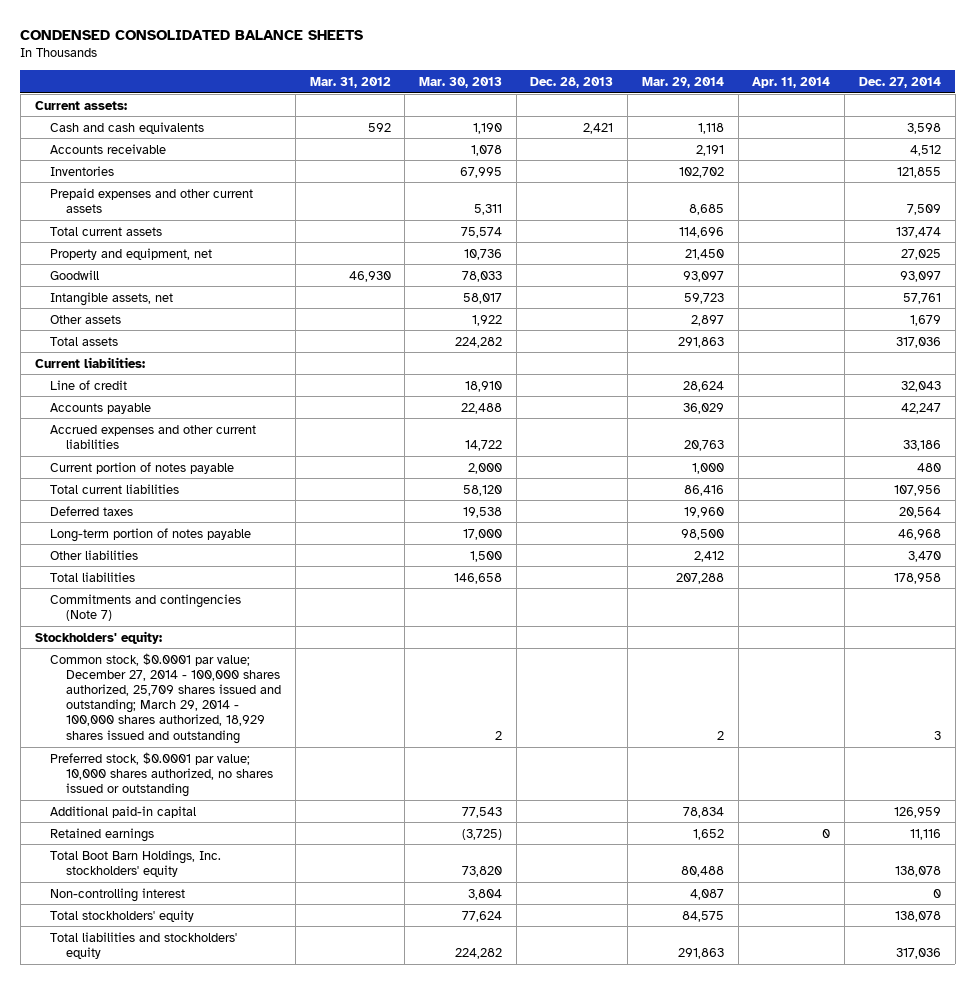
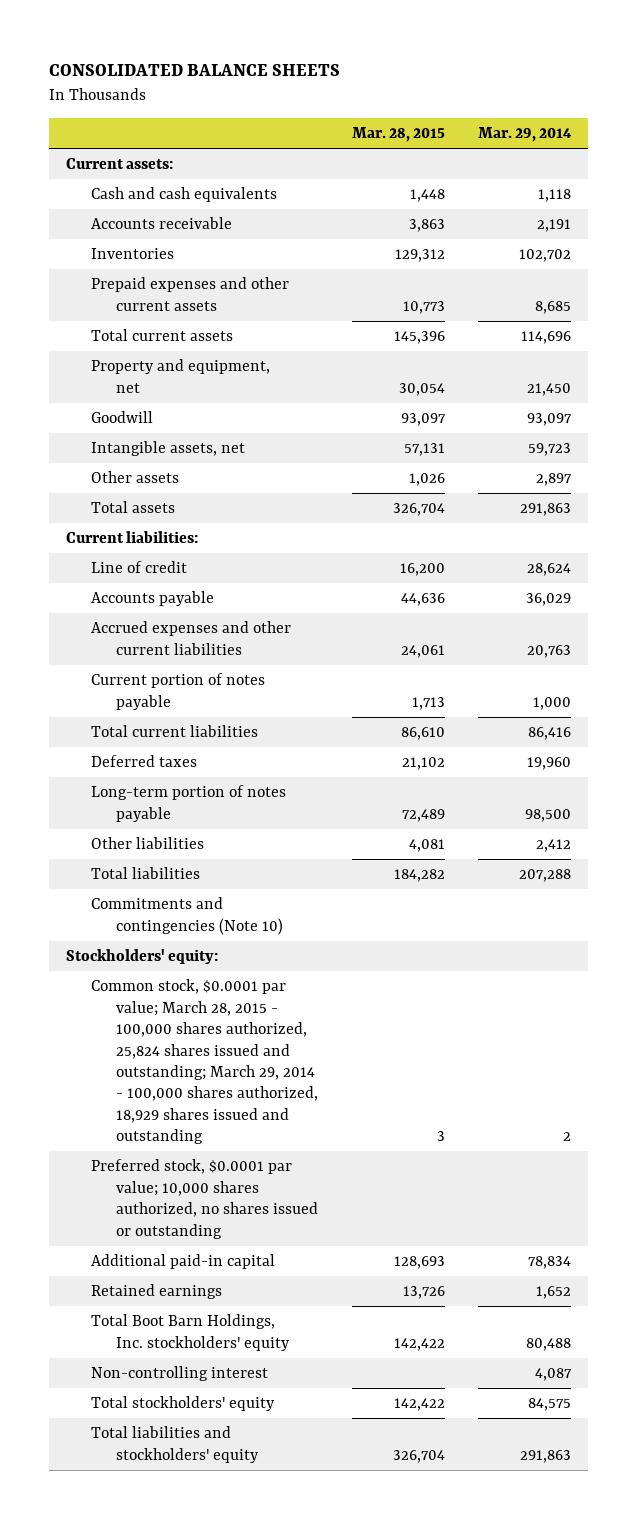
- CONDENSED CONSOLIDATED BALANCE SHEETS
+ CONSOLIDATED BALANCE SHEETS
- | Mar. 31, 2012 | Mar. 30, 2013 | Dec. 28, 2013 | Mar. 29, 2014 | Apr. 11, 2014 | Dec. 27, 2014
+ | Mar. 28, 2015 | Mar. 29, 2014
- Commitments and contingencies (Note 7)
+ Commitments and contingencies (Note 10)
- Common stock, $0.0001 par value; December 27, 2014 - 100,000 shares authorized, 25,709 shares issued and outstanding; March 29, 2014 - 100,000 shares authorized, 18,929 shares issued and outstanding | | 2 | | 2 | | 3
+ Common stock, $0.0001 par value; March 28, 2015 - 100,000 shares authorized, 25,824 shares issued and outstanding; March 29, 2014 - 100,000 shares authorized, 18,929 shares issued and outstanding | 3 | 2

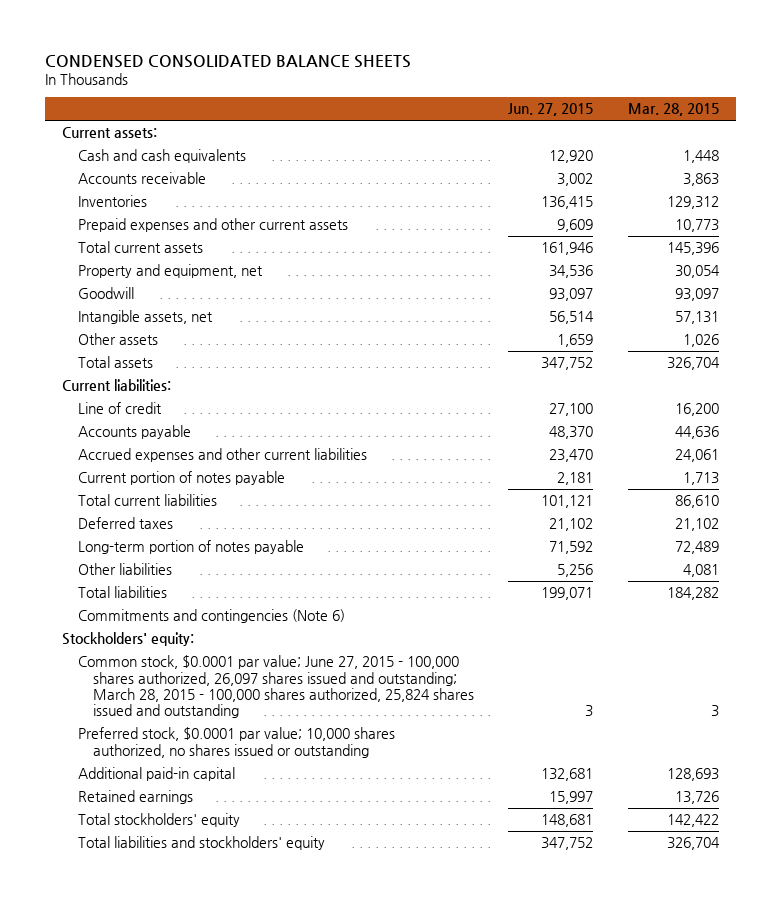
- CONSOLIDATED BALANCE SHEETS
+ CONDENSED CONSOLIDATED BALANCE SHEETS
- | Mar. 28, 2015 | Mar. 29, 2014
+ | Jun. 27, 2015 | Mar. 28, 2015
- Commitments and contingencies (Note 10)
+ Commitments and contingencies (Note 6)
- Common stock, $0.0001 par value; March 28, 2015 - 100,000 shares authorized, 25,824 shares issued and outstanding; March 29, 2014 - 100,000 shares authorized, 18,929 shares issued and outstanding | 3 | 2
+ Common stock, $0.0001 par value; June 27, 2015 - 100,000 shares authorized, 26,097 shares issued and outstanding; March 28, 2015 - 100,000 shares authorized, 25,824 shares issued and outstanding | 3 | 3
- Total Boot Barn Holdings, Inc. stockholders' equity | 142,422 | 80,488
- Non-controlling interest | | 4,087

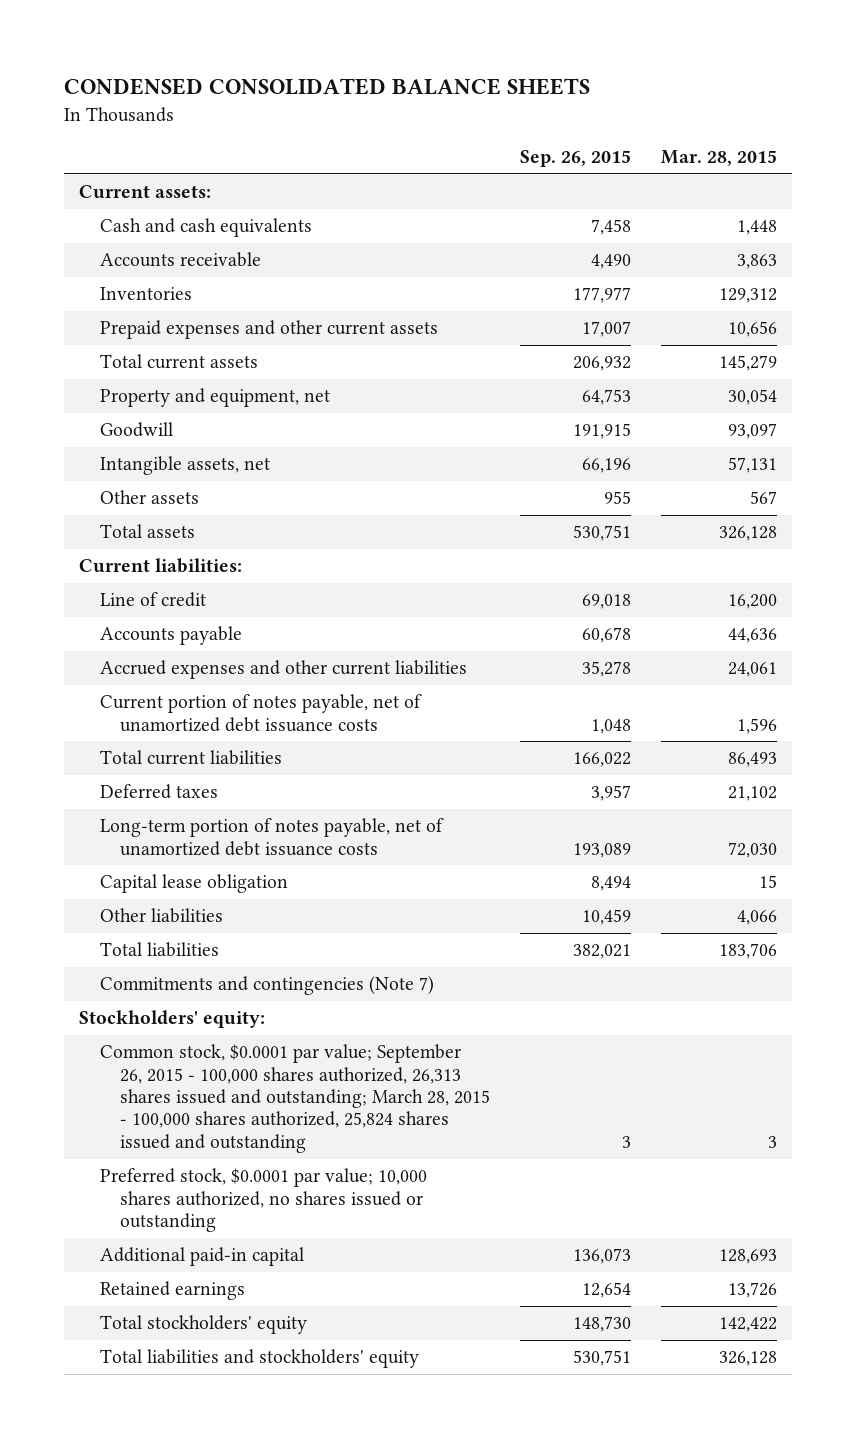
- | Jun. 27, 2015 | Mar. 28, 2015
+ | Sep. 26, 2015 | Mar. 28, 2015
- Prepaid expenses and other current assets | 9,609 | 10,773
- Total current assets | 161,946 | 145,396
+ Prepaid expenses and other current assets | 17,007 | 10,656
+ Total current assets | 206,932 | 145,279
- Other assets | 1,659 | 1,026
- Total assets | 347,752 | 326,704
+ Other assets | 955 | 567
+ Total assets | 530,751 | 326,128
- Current portion of notes payable | 2,181 | 1,713
- Total current liabilities | 101,121 | 86,610
+ Current portion of notes payable, net of unamortized debt issuance costs | 1,048 | 1,596
+ Total current liabilities | 166,022 | 86,493
- Long-term portion of notes payable | 71,592 | 72,489
- Other liabilities | 5,256 | 4,081
- Total liabilities | 199,071 | 184,282
- Commitments and contingencies (Note 6)
+ Long-term portion of notes payable, net of unamortized debt issuance costs | 193,089 | 72,030
+ Capital lease obligation | 8,494 | 15
+ Other liabilities | 10,459 | 4,066
+ Total liabilities | 382,021 | 183,706
+ Commitments and contingencies (Note 7)
- Common stock, $0.0001 par value; June 27, 2015 - 100,000 shares authorized, 26,097 shares issued and outstanding; March 28, 2015 - 100,000 shares authorized, 25,824 shares issued and outstanding | 3 | 3
+ Common stock, $0.0001 par value; September 26, 2015 - 100,000 shares authorized, 26,313 shares issued and outstanding; March 28, 2015 - 100,000 shares authorized, 25,824 shares issued and outstanding | 3 | 3
- Total liabilities and stockholders' equity | 347,752 | 326,704
+ Total liabilities and stockholders' equity | 530,751 | 326,128

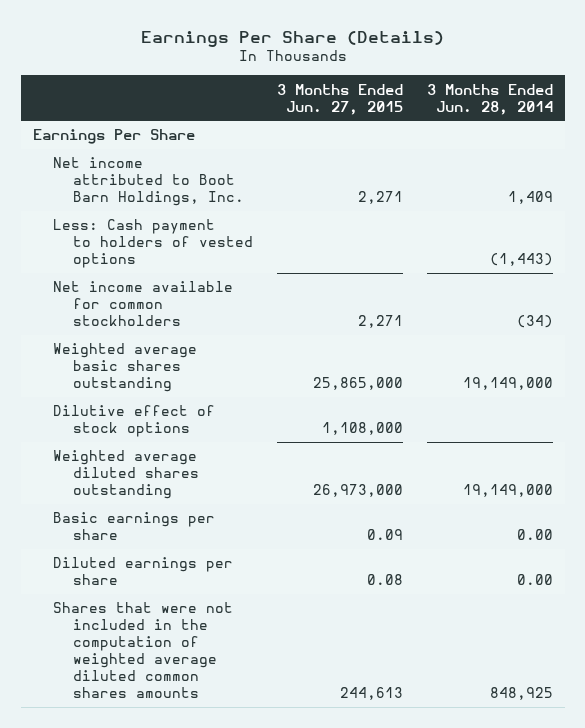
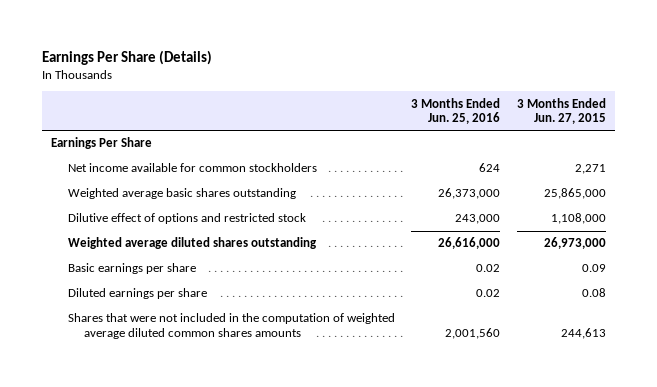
- | 3 Months Ended Jun. 27, 2015 | 3 Months Ended Jun. 28, 2014
+ | 3 Months Ended Jun. 25, 2016 | 3 Months Ended Jun. 27, 2015
- Net income attributed to Boot Barn Holdings, Inc. | 2,271 | 1,409
- Less: Cash payment to holders of vested options | | (1,443)
- Dilutive effect of stock options | 1,108,000 |
+ Dilutive effect of options and restricted stock | 243,000 | 1,108,000

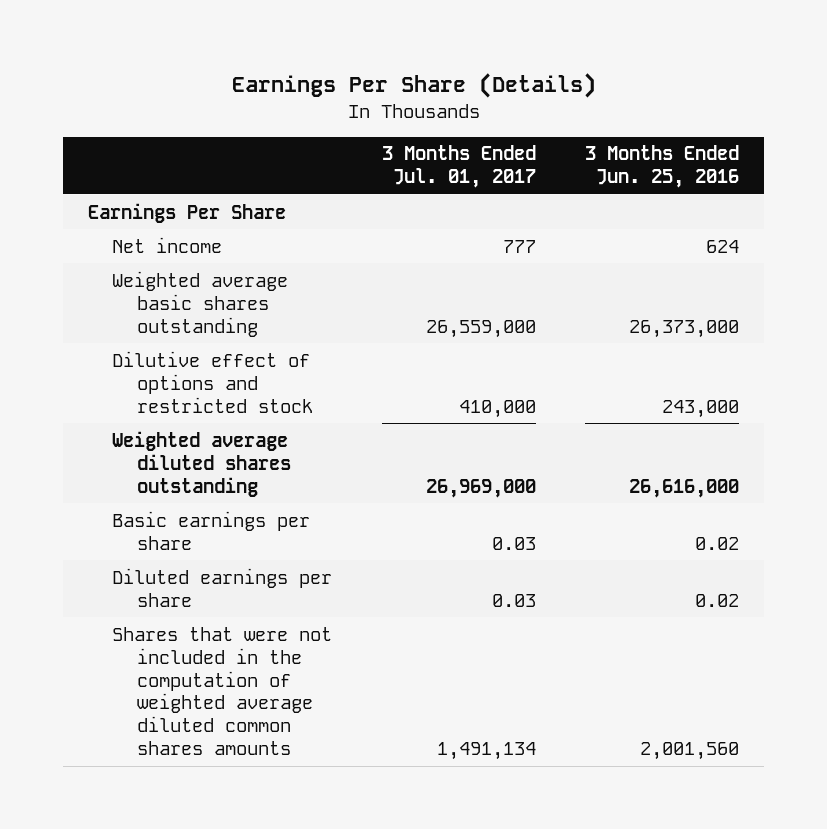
- | 3 Months Ended Jun. 25, 2016 | 3 Months Ended Jun. 27, 2015
+ | 3 Months Ended Jul. 01, 2017 | 3 Months Ended Jun. 25, 2016
- Net income available for common stockholders | 624 | 2,271
+ Net income | 777 | 624

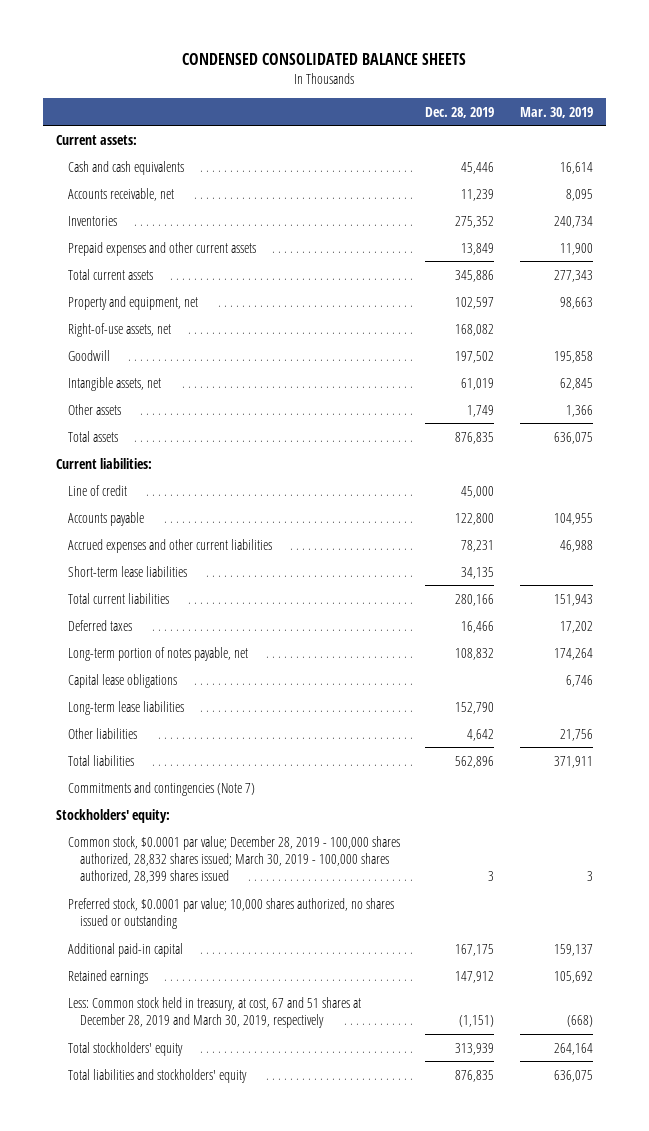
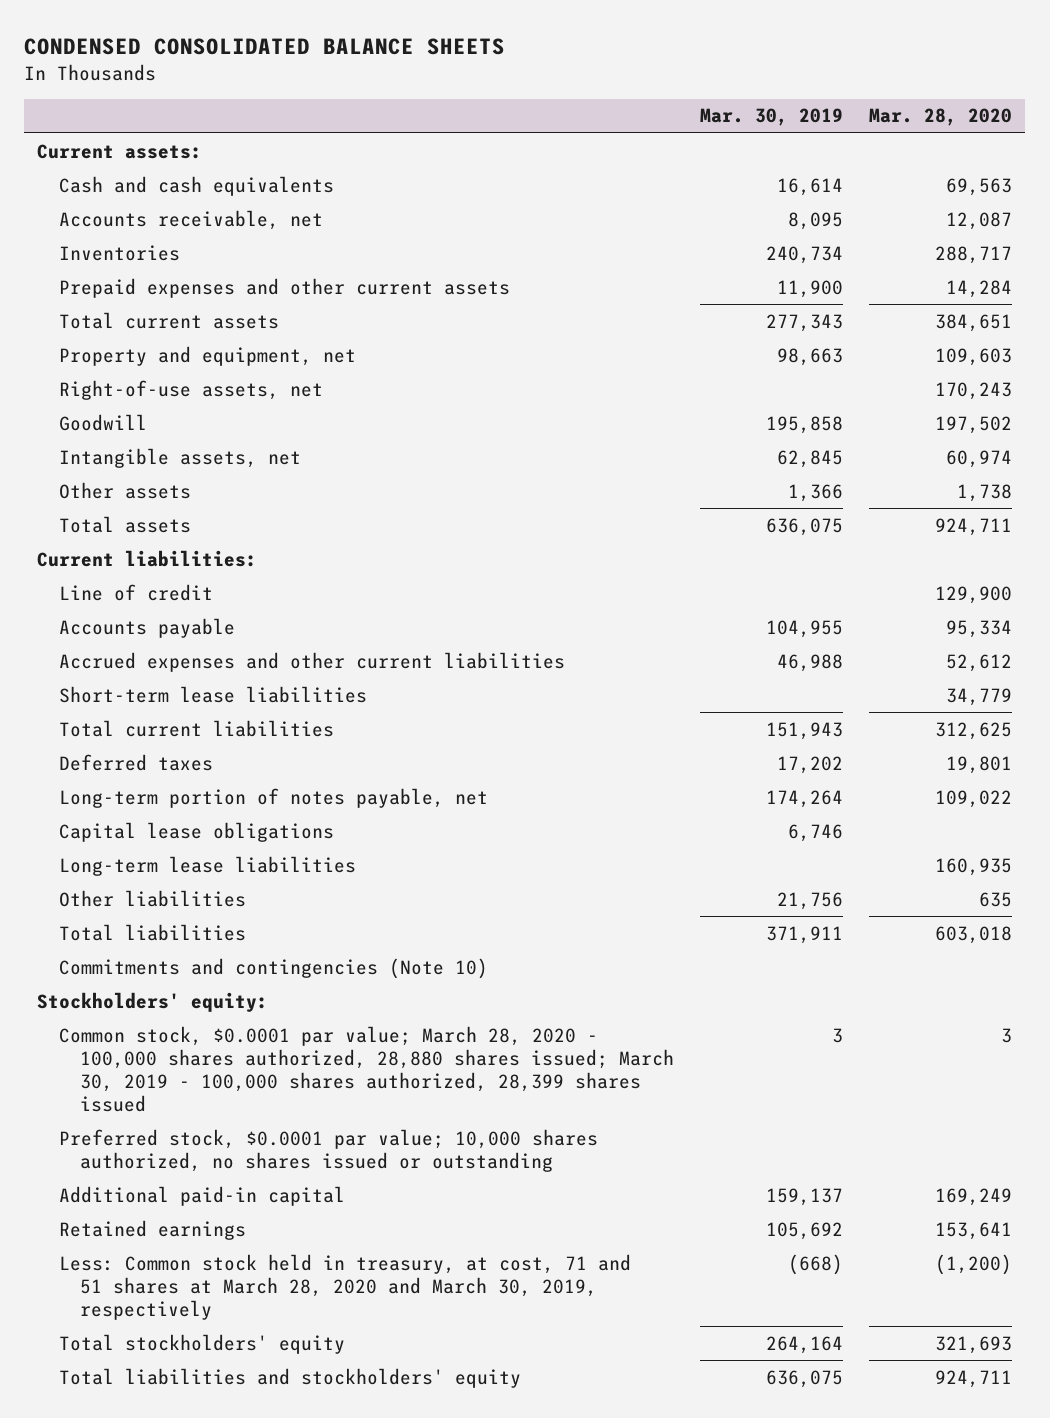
- | Dec. 28, 2019 | Mar. 30, 2019
+ | Mar. 30, 2019 | Mar. 28, 2020
- Commitments and contingencies (Note 7)
+ Commitments and contingencies (Note 10)
- Common stock, $0.0001 par value; December 28, 2019 - 100,000 shares authorized, 28,832 shares issued; March 30, 2019 - 100,000 shares authorized, 28,399 shares issued | 3 | 3
+ Common stock, $0.0001 par value; March 28, 2020 - 100,000 shares authorized, 28,880 shares issued; March 30, 2019 - 100,000 shares authorized, 28,399 shares issued | 3 | 3
- Less: Common stock held in treasury, at cost, 67 and 51 shares at December 28, 2019 and March 30, 2019, respectively | (1,151) | (668)
+ Less: Common stock held in treasury, at cost, 71 and 51 shares at March 28, 2020 and March 30, 2019, respectively | (668) | (1,200)

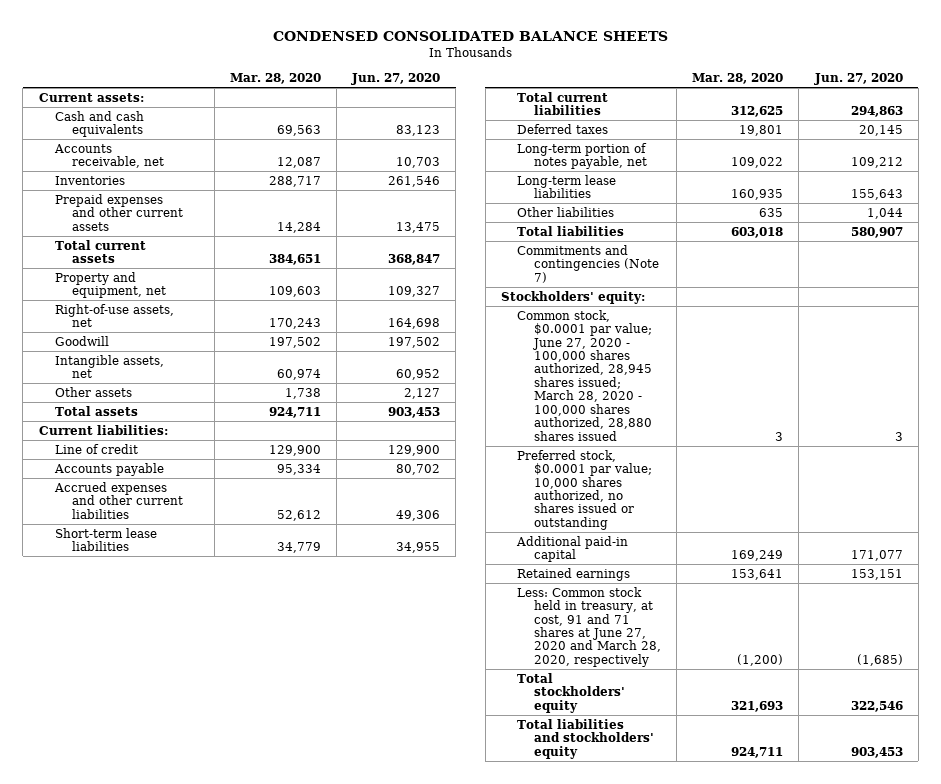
- | Mar. 30, 2019 | Mar. 28, 2020
+ | Mar. 28, 2020 | Jun. 27, 2020
- Capital lease obligations | 6,746 |
- Commitments and contingencies (Note 10)
+ Commitments and contingencies (Note 7)
- Common stock, $0.0001 par value; March 28, 2020 - 100,000 shares authorized, 28,880 shares issued; March 30, 2019 - 100,000 shares authorized, 28,399 shares issued | 3 | 3
+ Common stock, $0.0001 par value; June 27, 2020 - 100,000 shares authorized, 28,945 shares issued; March 28, 2020 - 100,000 shares authorized, 28,880 shares issued | 3 | 3
- Less: Common stock held in treasury, at cost, 71 and 51 shares at March 28, 2020 and March 30, 2019, respectively | (668) | (1,200)
+ Less: Common stock held in treasury, at cost, 91 and 71 shares at June 27, 2020 and March 28, 2020, respectively | (1,200) | (1,685)

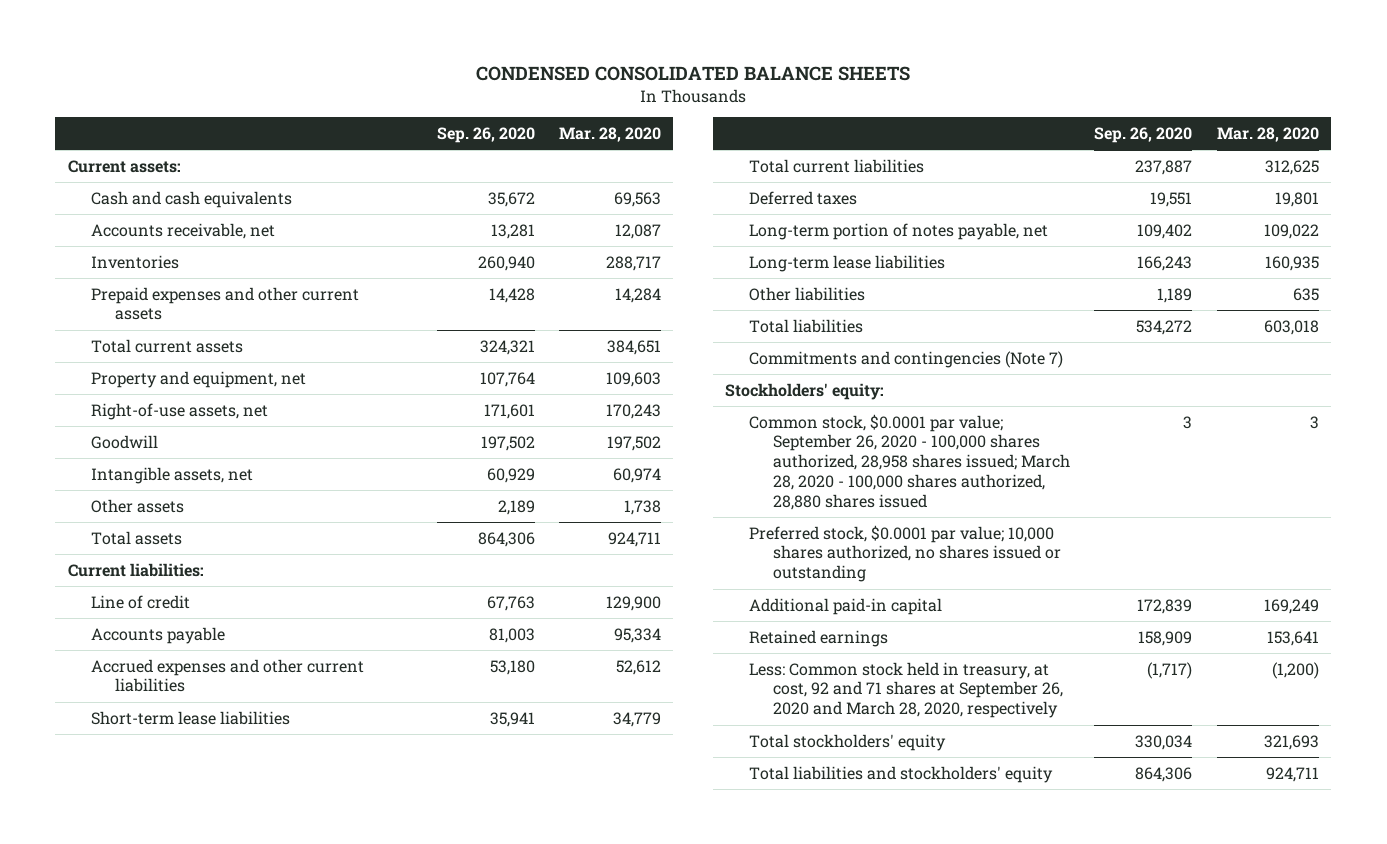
- | Mar. 28, 2020 | Jun. 27, 2020
+ | Sep. 26, 2020 | Mar. 28, 2020
- Common stock, $0.0001 par value; June 27, 2020 - 100,000 shares authorized, 28,945 shares issued; March 28, 2020 - 100,000 shares authorized, 28,880 shares issued | 3 | 3
+ Common stock, $0.0001 par value; September 26, 2020 - 100,000 shares authorized, 28,958 shares issued; March 28, 2020 - 100,000 shares authorized, 28,880 shares issued | 3 | 3
- Less: Common stock held in treasury, at cost, 91 and 71 shares at June 27, 2020 and March 28, 2020, respectively | (1,200) | (1,685)
+ Less: Common stock held in treasury, at cost, 92 and 71 shares at September 26, 2020 and March 28, 2020, respectively | (1,717) | (1,200)

